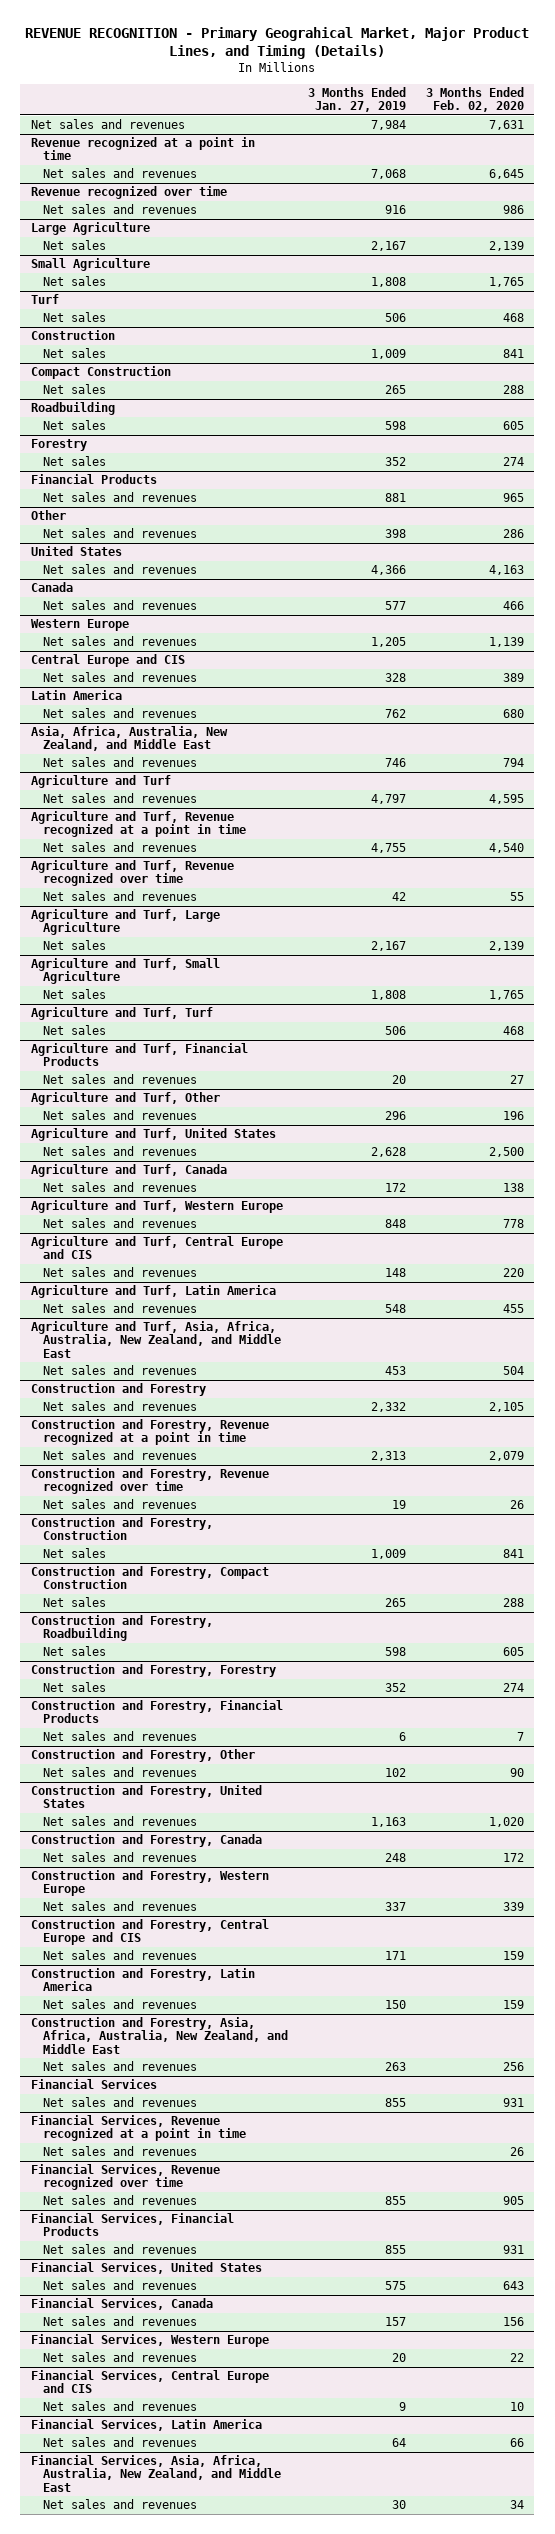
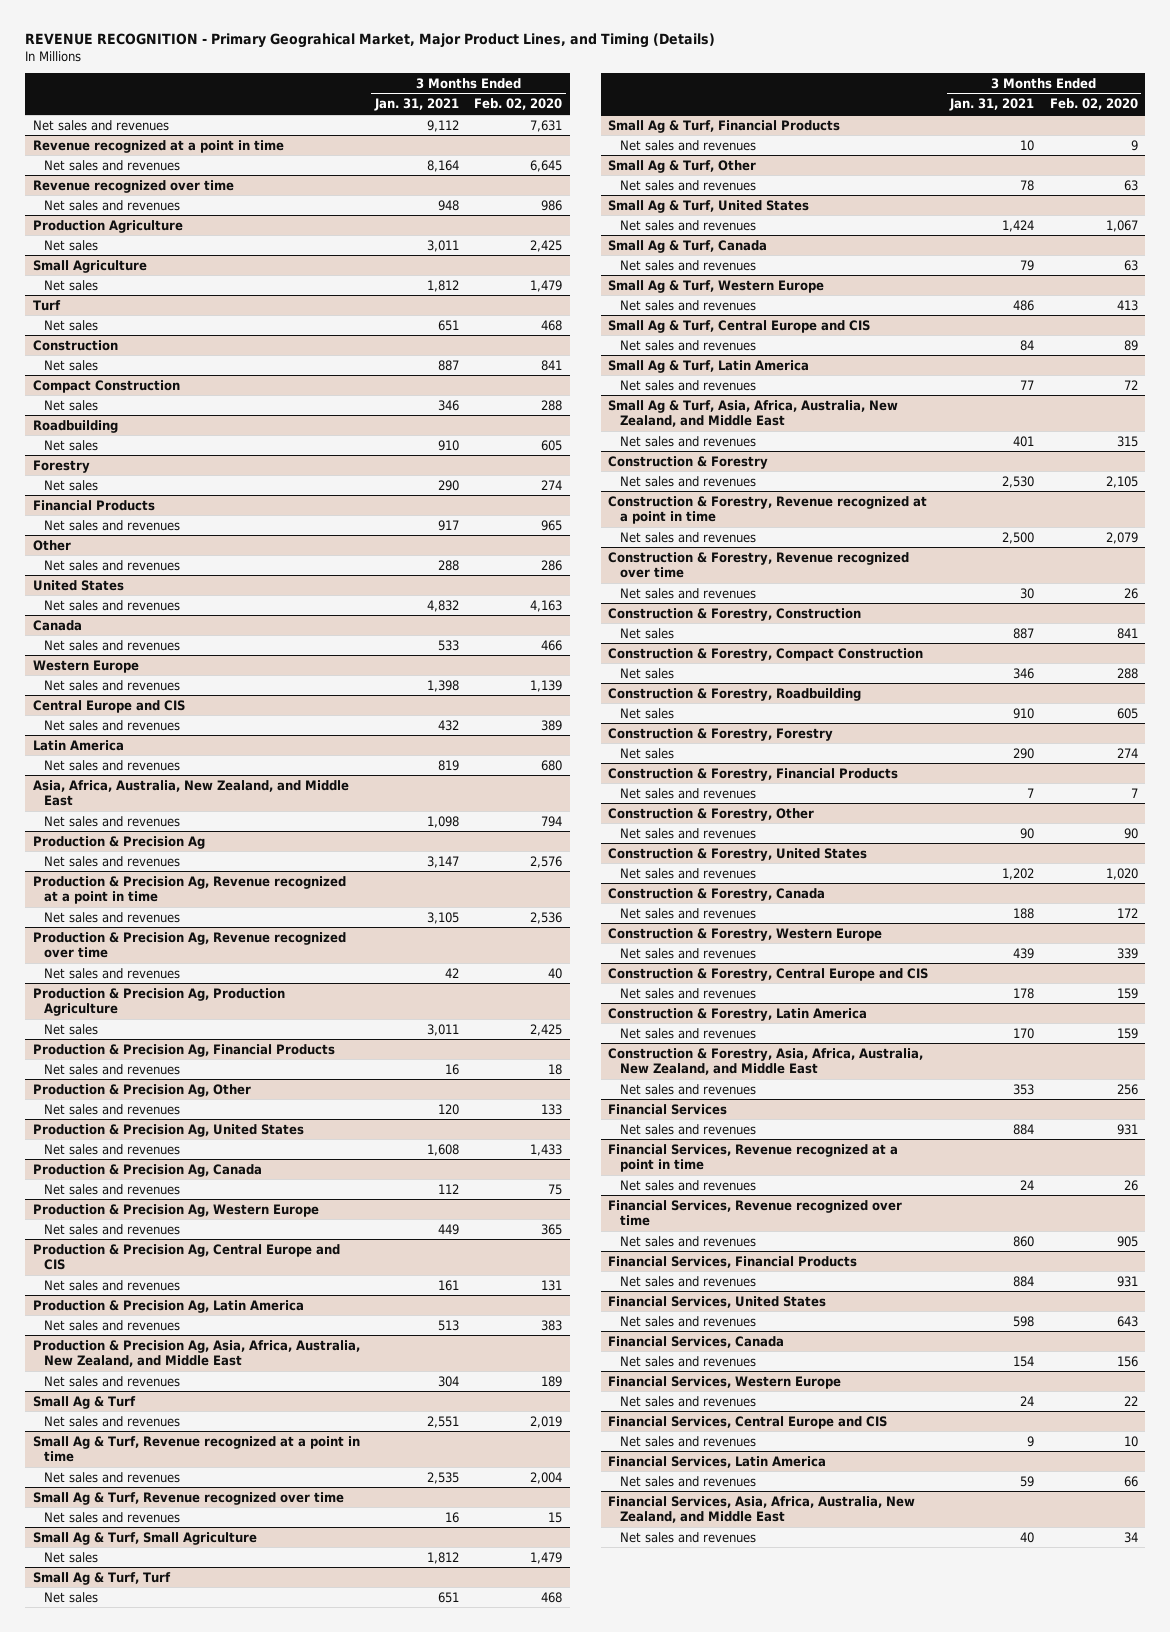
- | 3 Months Ended Jan. 27, 2019 | 3 Months Ended Feb. 02, 2020
+ | 3 Months Ended Jan. 31, 2021 | 3 Months Ended Feb. 02, 2020
- Large Agriculture
- Net sales | 2,167 | 2,139
+ Production Agriculture
+ Net sales | 3,011 | 2,425
@ Small Agriculture
- Net sales | 1,808 | 1,765
+ Net sales | 1,812 | 1,479
- Agriculture and Turf
- Net sales and revenues | 4,797 | 4,595
- Agriculture and Turf, Revenue recognized at a point in time
- Net sales and revenues | 4,755 | 4,540
- Agriculture and Turf, Revenue recognized over time
- Net sales and revenues | 42 | 55
- Agriculture and Turf, Large Agriculture
- Net sales | 2,167 | 2,139
- Agriculture and Turf, Small Agriculture
- Net sales | 1,808 | 1,765
- Agriculture and Turf, Turf
+ Production & Precision Ag
+ Net sales and revenues | 3,147 | 2,576
+ Production & Precision Ag, Revenue recognized at a point in time
+ Net sales and revenues | 3,105 | 2,536
+ Production & Precision Ag, Revenue recognized over time
+ Net sales and revenues | 42 | 40
+ Production & Precision Ag, Production Agriculture
+ Net sales | 3,011 | 2,425
+ Production & Precision Ag, Financial Products
+ Net sales and revenues | 16 | 18
+ Production & Precision Ag, Other
+ Net sales and revenues | 120 | 133
+ Production & Precision Ag, United States
+ Net sales and revenues | 1,608 | 1,433
+ Production & Precision Ag, Canada
+ Net sales and revenues | 112 | 75
+ Production & Precision Ag, Western Europe
+ Net sales and revenues | 449 | 365
+ Production & Precision Ag, Central Europe and CIS
+ Net sales and revenues | 161 | 131
+ Production & Precision Ag, Latin America
+ Net sales and revenues | 513 | 383
+ Production & Precision Ag, Asia, Africa, Australia, New Zealand, and Middle East
+ Net sales and revenues | 304 | 189
+ Small Ag & Turf
+ Net sales and revenues | 2,551 | 2,019
+ Small Ag & Turf, Revenue recognized at a point in time
+ Net sales and revenues | 2,535 | 2,004
+ Small Ag & Turf, Revenue recognized over time
+ Net sales and revenues | 16 | 15
+ Small Ag & Turf, Small Agriculture
+ Net sales | 1,812 | 1,479
+ Small Ag & Turf, Turf
- Agriculture and Turf, Financial Products
- Net sales and revenues | 20 | 27
- Agriculture and Turf, Other
- Net sales and revenues | 296 | 196
- Agriculture and Turf, United States
- Net sales and revenues | 2,628 | 2,500
- Agriculture and Turf, Canada
- Net sales and revenues | 172 | 138
- Agriculture and Turf, Western Europe
- Net sales and revenues | 848 | 778
- Agriculture and Turf, Central Europe and CIS
- Net sales and revenues | 148 | 220
- Agriculture and Turf, Latin America
- Net sales and revenues | 548 | 455
- Agriculture and Turf, Asia, Africa, Australia, New Zealand, and Middle East
- Net sales and revenues | 453 | 504
- Construction and Forestry
+ Small Ag & Turf, Financial Products
+ Net sales and revenues | 10 | 9
+ Small Ag & Turf, Other
+ Net sales and revenues | 78 | 63
+ Small Ag & Turf, United States
+ Net sales and revenues | 1,424 | 1,067
+ Small Ag & Turf, Canada
+ Net sales and revenues | 79 | 63
+ Small Ag & Turf, Western Europe
+ Net sales and revenues | 486 | 413
+ Small Ag & Turf, Central Europe and CIS
+ Net sales and revenues | 84 | 89
+ Small Ag & Turf, Latin America
+ Net sales and revenues | 77 | 72
+ Small Ag & Turf, Asia, Africa, Australia, New Zealand, and Middle East
+ Net sales and revenues | 401 | 315
+ Construction & Forestry
- Construction and Forestry, Revenue recognized at a point in time
+ Construction & Forestry, Revenue recognized at a point in time
- Construction and Forestry, Revenue recognized over time
+ Construction & Forestry, Revenue recognized over time
- Construction and Forestry, Construction
+ Construction & Forestry, Construction
- Construction and Forestry, Compact Construction
+ Construction & Forestry, Compact Construction
- Construction and Forestry, Roadbuilding
+ Construction & Forestry, Roadbuilding
- Construction and Forestry, Forestry
+ Construction & Forestry, Forestry
- Construction and Forestry, Financial Products
+ Construction & Forestry, Financial Products
- Construction and Forestry, Other
+ Construction & Forestry, Other
- Construction and Forestry, United States
+ Construction & Forestry, United States
- Construction and Forestry, Canada
+ Construction & Forestry, Canada
- Construction and Forestry, Western Europe
+ Construction & Forestry, Western Europe
- Construction and Forestry, Central Europe and CIS
+ Construction & Forestry, Central Europe and CIS
- Construction and Forestry, Latin America
+ Construction & Forestry, Latin America
- Construction and Forestry, Asia, Africa, Australia, New Zealand, and Middle East
+ Construction & Forestry, Asia, Africa, Australia, New Zealand, and Middle East

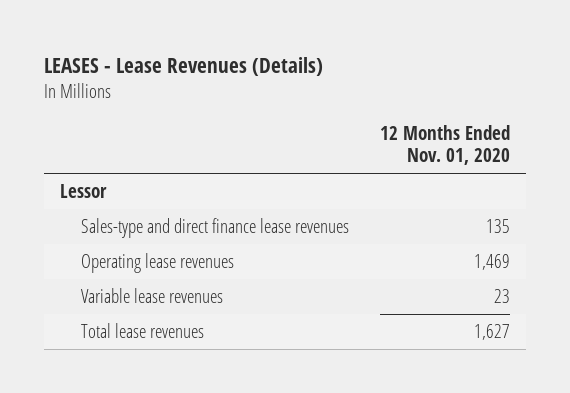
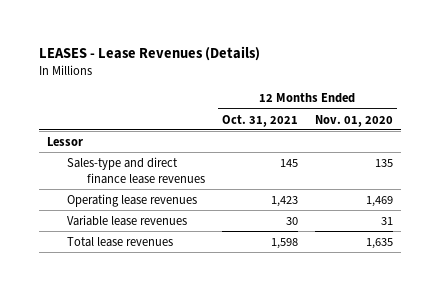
- | 12 Months Ended Nov. 01, 2020
+ | 12 Months Ended Oct. 31, 2021 | 12 Months Ended Nov. 01, 2020
- Variable lease revenues | 23
- Total lease revenues | 1,627
+ Variable lease revenues | 30 | 31
+ Total lease revenues | 1,598 | 1,635

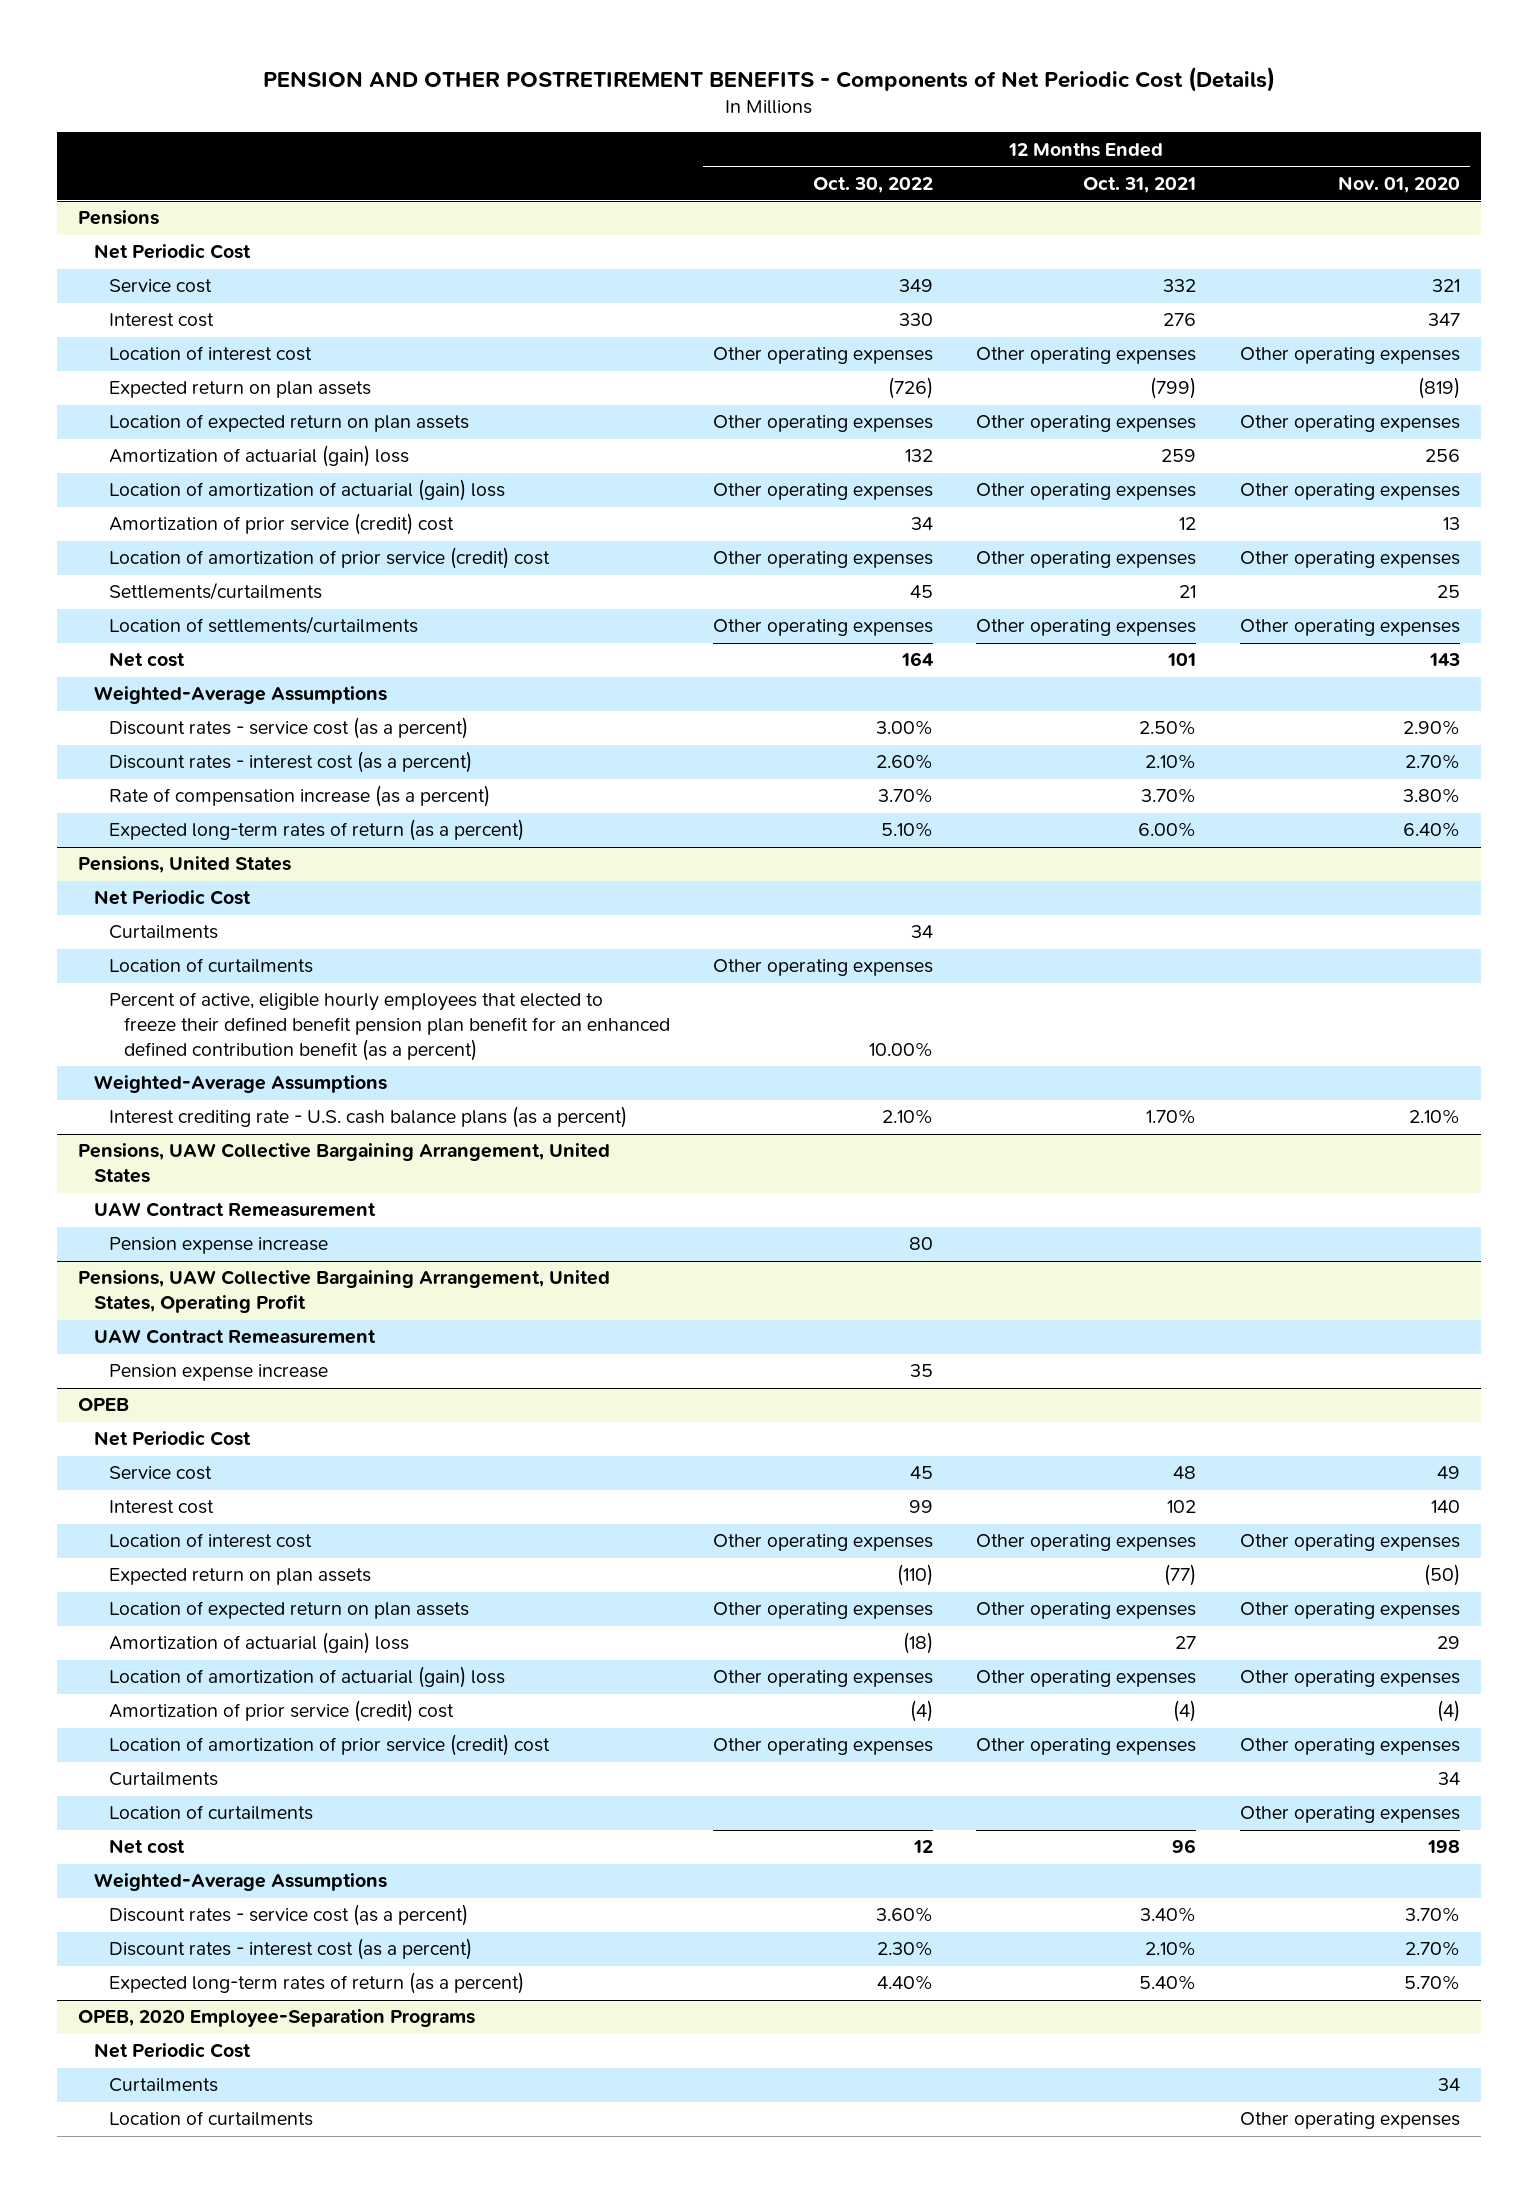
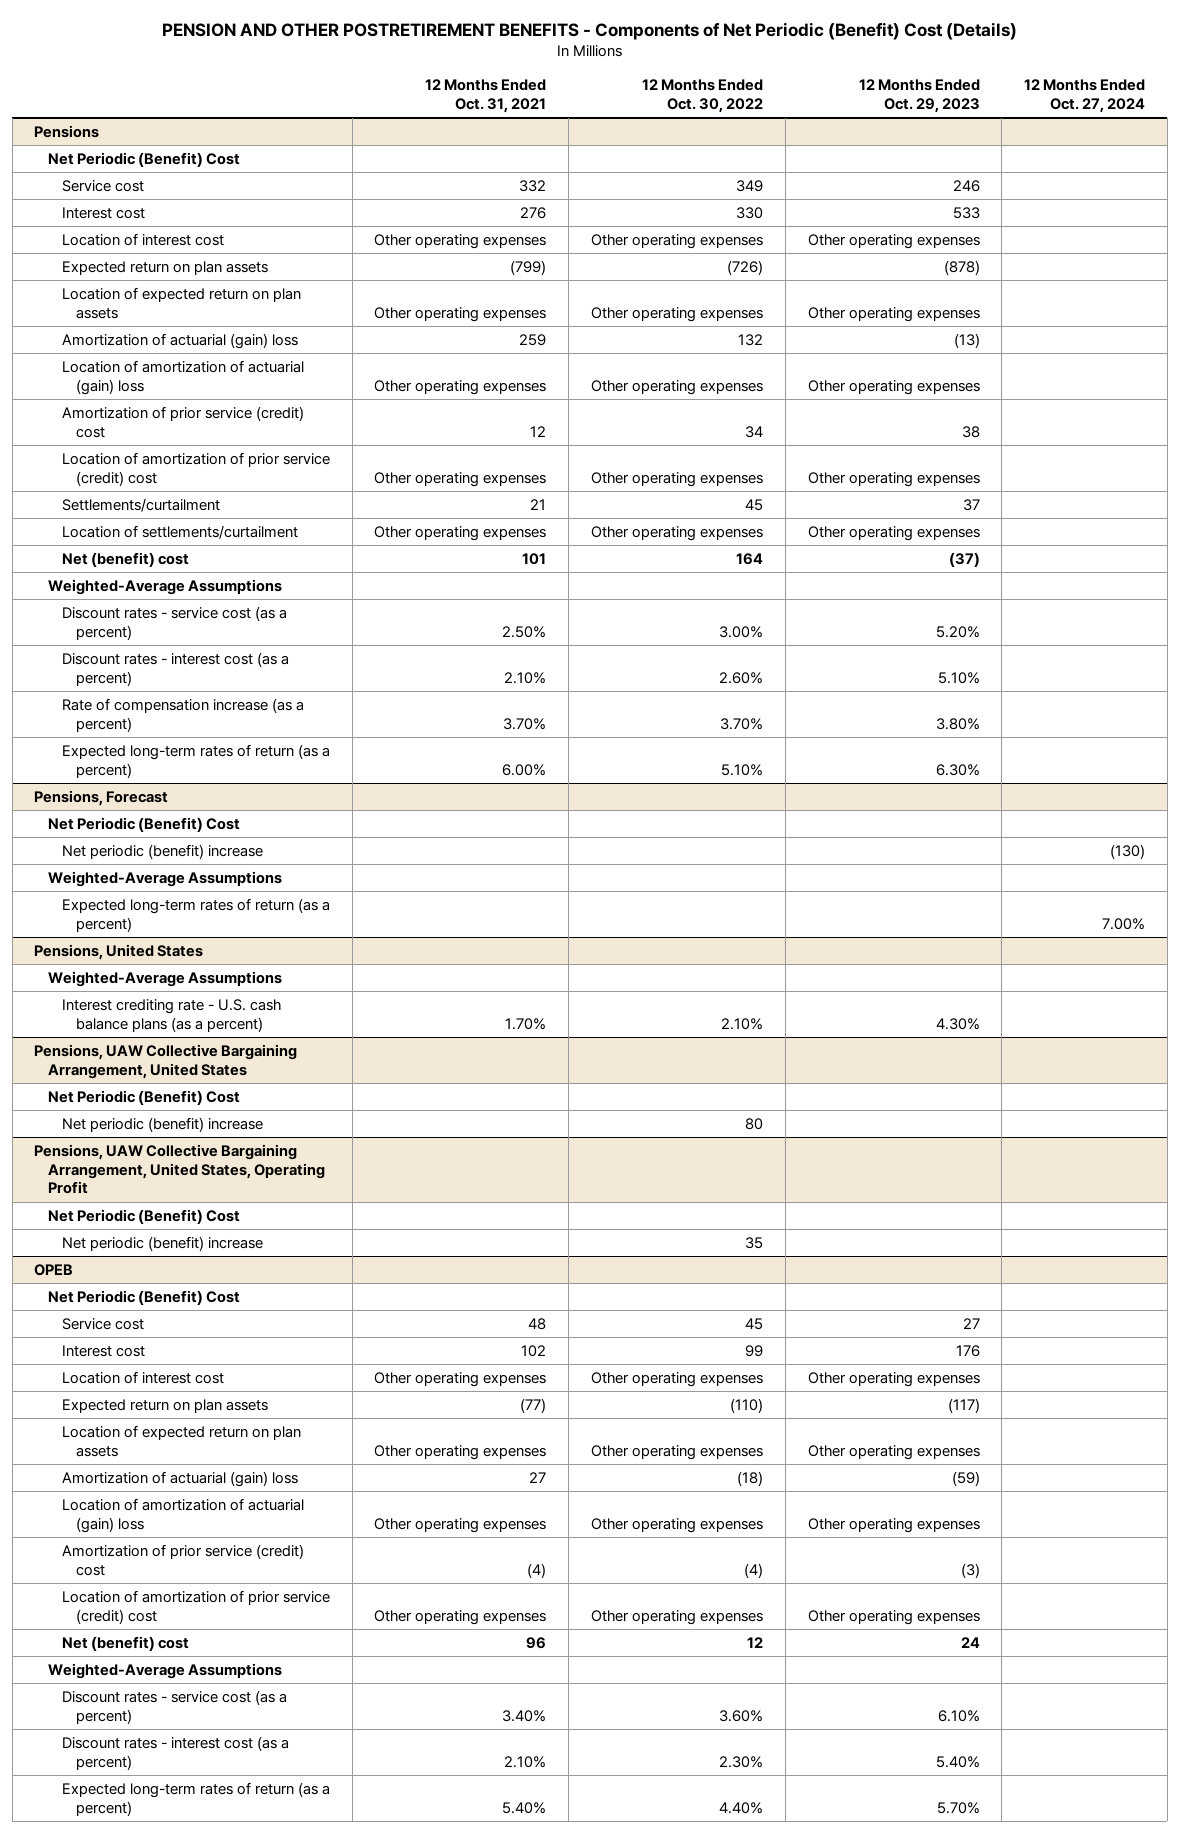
- PENSION AND OTHER POSTRETIREMENT BENEFITS - Components of Net Periodic Cost (Details)
+ PENSION AND OTHER POSTRETIREMENT BENEFITS - Components of Net Periodic (Benefit) Cost (Details)
- | 12 Months Ended Oct. 30, 2022 | 12 Months Ended Oct. 31, 2021 | 12 Months Ended Nov. 01, 2020
+ | 12 Months Ended Oct. 31, 2021 | 12 Months Ended Oct. 30, 2022 | 12 Months Ended Oct. 29, 2023 | 12 Months Ended Oct. 27, 2024
@ Pensions
- Net Periodic Cost
+ Net Periodic (Benefit) Cost
- Settlements/curtailments | 45 | 21 | 25
- Location of settlements/curtailments | Other operating expenses | Other operating expenses | Other operating expenses
- Net cost | 164 | 101 | 143
+ Settlements/curtailment | 21 | 45 | 37 |
+ Location of settlements/curtailment | Other operating expenses | Other operating expenses | Other operating expenses |
+ Net (benefit) cost | 101 | 164 | (37) |
+ Pensions, Forecast
+ Net Periodic (Benefit) Cost
+ Net periodic (benefit) increase | | | | (130)
+ Weighted-Average Assumptions
+ Expected long-term rates of return (as a percent) | | | | 7.00%
@ Pensions, United States
- Net Periodic Cost
- Curtailments | 34 | |
- Location of curtailments | Other operating expenses | |
- Percent of active, eligible hourly employees that elected to freeze their defined benefit pension plan benefit for an enhanced defined contribution benefit (as a percent) | 10.00% | |
@ Pensions, UAW Collective Bargaining Arrangement, United States
- UAW Contract Remeasurement
- Pension expense increase | 80 | |
+ Net Periodic (Benefit) Cost
+ Net periodic (benefit) increase | | 80 | |
@ Pensions, UAW Collective Bargaining Arrangement, United States, Operating Profit
- UAW Contract Remeasurement
- Pension expense increase | 35 | |
+ Net Periodic (Benefit) Cost
+ Net periodic (benefit) increase | | 35 | |
@ OPEB
- Net Periodic Cost
+ Net Periodic (Benefit) Cost
- Curtailments | | | 34
- Location of curtailments | | | Other operating expenses
- Net cost | 12 | 96 | 198
+ Net (benefit) cost | 96 | 12 | 24 |
- OPEB, 2020 Employee-Separation Programs
- Net Periodic Cost
- Curtailments | | | 34
- Location of curtailments | | | Other operating expenses

